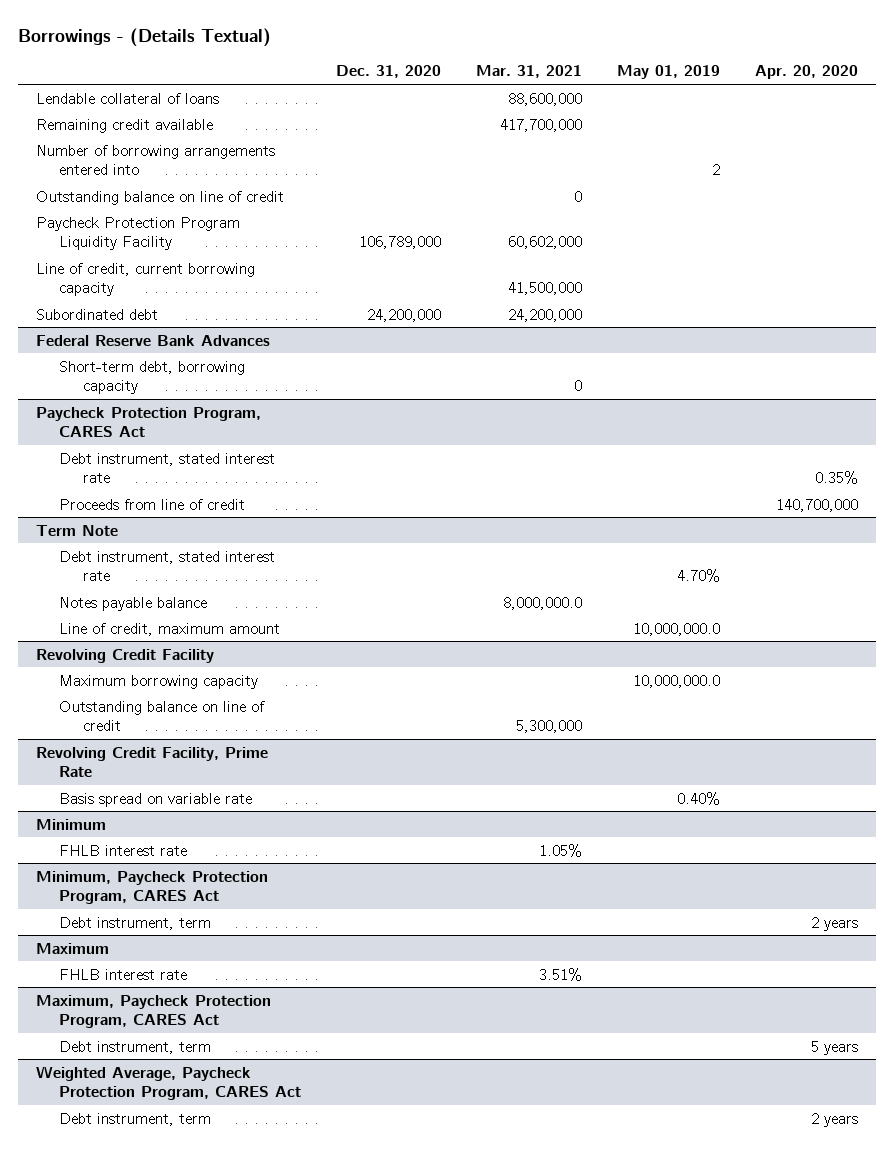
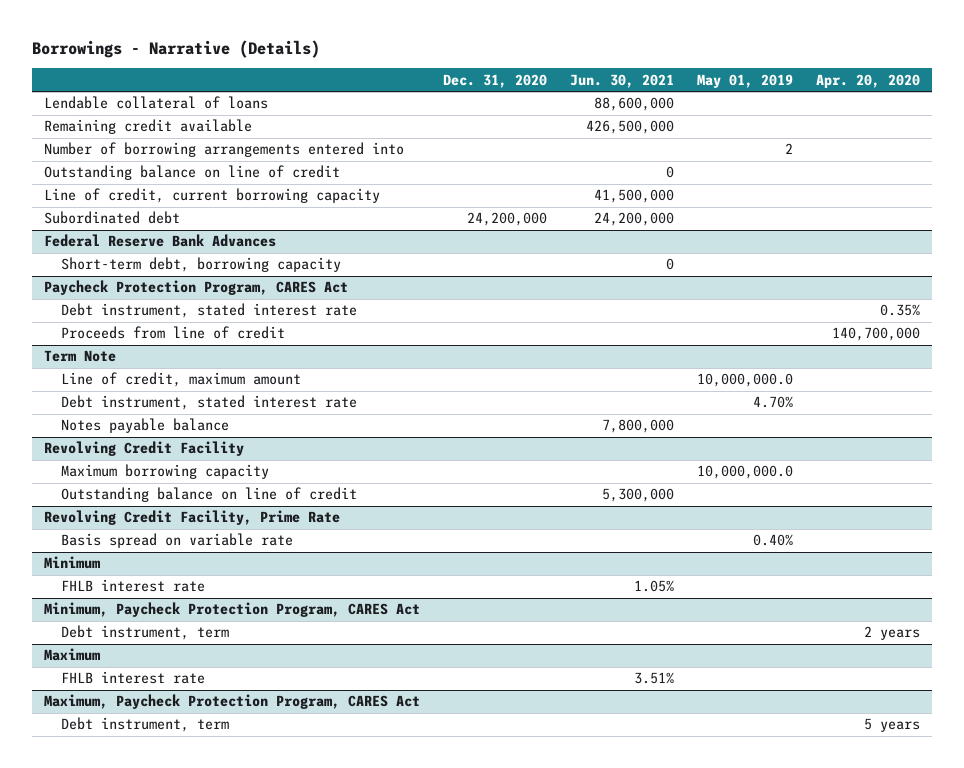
- Borrowings - (Details Textual)
+ Borrowings - Narrative (Details)
- | Dec. 31, 2020 | Mar. 31, 2021 | May 01, 2019 | Apr. 20, 2020
+ | Dec. 31, 2020 | Jun. 30, 2021 | May 01, 2019 | Apr. 20, 2020
- Paycheck Protection Program Liquidity Facility | 106,789,000 | 60,602,000 | |
@ Term Note
moved up: Line of credit, maximum amount | | | 10,000,000.0 |
- Weighted Average, Paycheck Protection Program, CARES Act
- Debt instrument, term | | | | 2 years

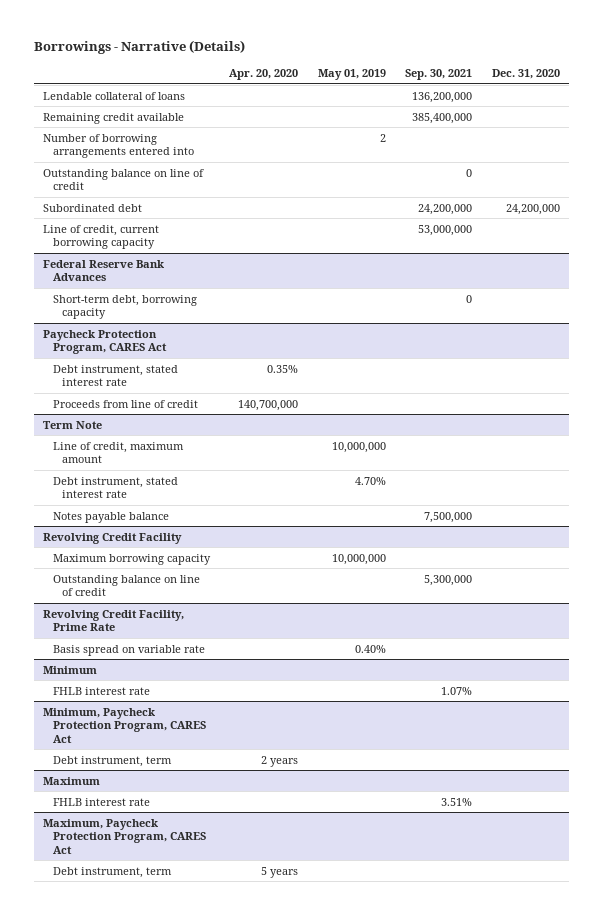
- | Dec. 31, 2020 | Jun. 30, 2021 | May 01, 2019 | Apr. 20, 2020
+ | Apr. 20, 2020 | May 01, 2019 | Sep. 30, 2021 | Dec. 31, 2020
moved down: Line of credit, current borrowing capacity | | | 53,000,000 |
@ Term Note
- Line of credit, maximum amount | | | 10,000,000.0 |
+ Line of credit, maximum amount | | 10,000,000 | |
@ Revolving Credit Facility
- Maximum borrowing capacity | | | 10,000,000.0 |
+ Maximum borrowing capacity | | 10,000,000 | |

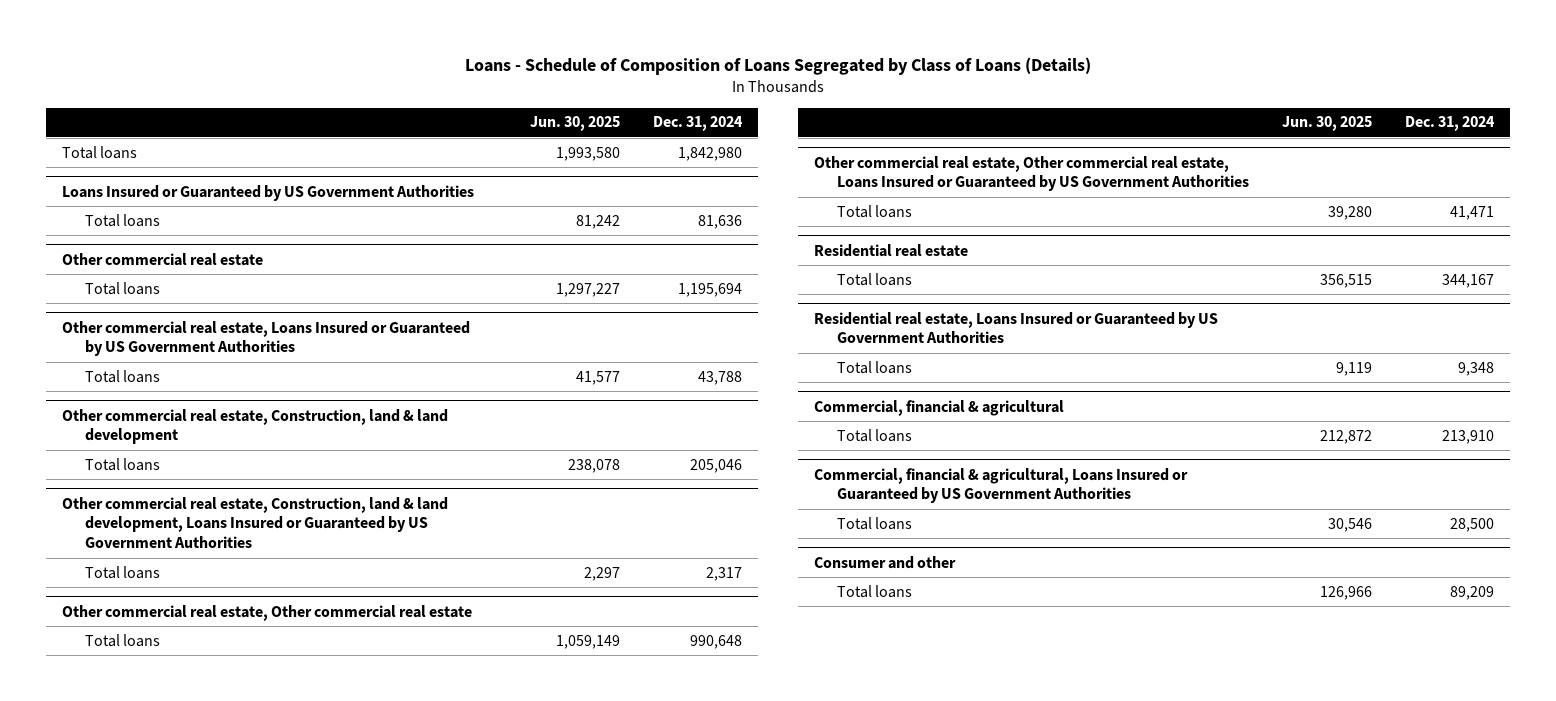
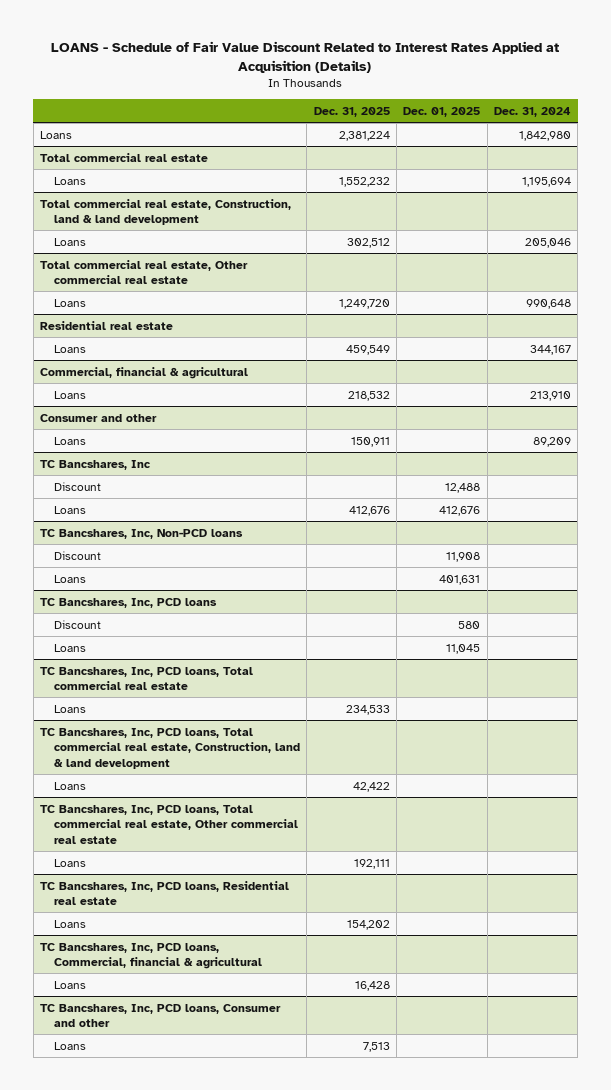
- Loans - Schedule of Composition of Loans Segregated by Class of Loans (Details)
+ LOANS - Schedule of Fair Value Discount Related to Interest Rates Applied at Acquisition (Details)
- | Jun. 30, 2025 | Dec. 31, 2024
+ | Dec. 31, 2025 | Dec. 01, 2025 | Dec. 31, 2024
- Total loans | 1,993,580 | 1,842,980
- Loans Insured or Guaranteed by US Government Authorities
- Total loans | 81,242 | 81,636
- Other commercial real estate
- Total loans | 1,297,227 | 1,195,694
- Other commercial real estate, Loans Insured or Guaranteed by US Government Authorities
- Total loans | 41,577 | 43,788
- Other commercial real estate, Construction, land & land development
- Total loans | 238,078 | 205,046
- Other commercial real estate, Construction, land & land development, Loans Insured or Guaranteed by US Government Authorities
- Total loans | 2,297 | 2,317
- Other commercial real estate, Other commercial real estate
- Total loans | 1,059,149 | 990,648
- Other commercial real estate, Other commercial real estate, Loans Insured or Guaranteed by US Government Authorities
- Total loans | 39,280 | 41,471
+ Loans | 2,381,224 | | 1,842,980
+ Total commercial real estate
+ Loans | 1,552,232 | | 1,195,694
+ Total commercial real estate, Construction, land & land development
+ Loans | 302,512 | | 205,046
+ Total commercial real estate, Other commercial real estate
+ Loans | 1,249,720 | | 990,648
@ Residential real estate
- Total loans | 356,515 | 344,167
- Residential real estate, Loans Insured or Guaranteed by US Government Authorities
- Total loans | 9,119 | 9,348
@ Residential real estate
+ Loans | 459,549 | | 344,167
@ Commercial, financial & agricultural
- Total loans | 212,872 | 213,910
- Commercial, financial & agricultural, Loans Insured or Guaranteed by US Government Authorities
- Total loans | 30,546 | 28,500
@ Commercial, financial & agricultural
+ Loans | 218,532 | | 213,910
@ Consumer and other
- Total loans | 126,966 | 89,209
+ Loans | 150,911 | | 89,209
+ TC Bancshares, Inc
+ Discount | | 12,488 |
+ Loans | 412,676 | 412,676 |
+ TC Bancshares, Inc, Non-PCD loans
+ Discount | | 11,908 |
+ Loans | | 401,631 |
+ TC Bancshares, Inc, PCD loans
+ Discount | | 580 |
+ Loans | | 11,045 |
+ TC Bancshares, Inc, PCD loans, Total commercial real estate
+ Loans | 234,533 | |
+ TC Bancshares, Inc, PCD loans, Total commercial real estate, Construction, land & land development
+ Loans | 42,422 | |
+ TC Bancshares, Inc, PCD loans, Total commercial real estate, Other commercial real estate
+ Loans | 192,111 | |
+ TC Bancshares, Inc, PCD loans, Residential real estate
+ Loans | 154,202 | |
+ TC Bancshares, Inc, PCD loans, Commercial, financial & agricultural
+ Loans | 16,428 | |
+ TC Bancshares, Inc, PCD loans, Consumer and other
+ Loans | 7,513 | |

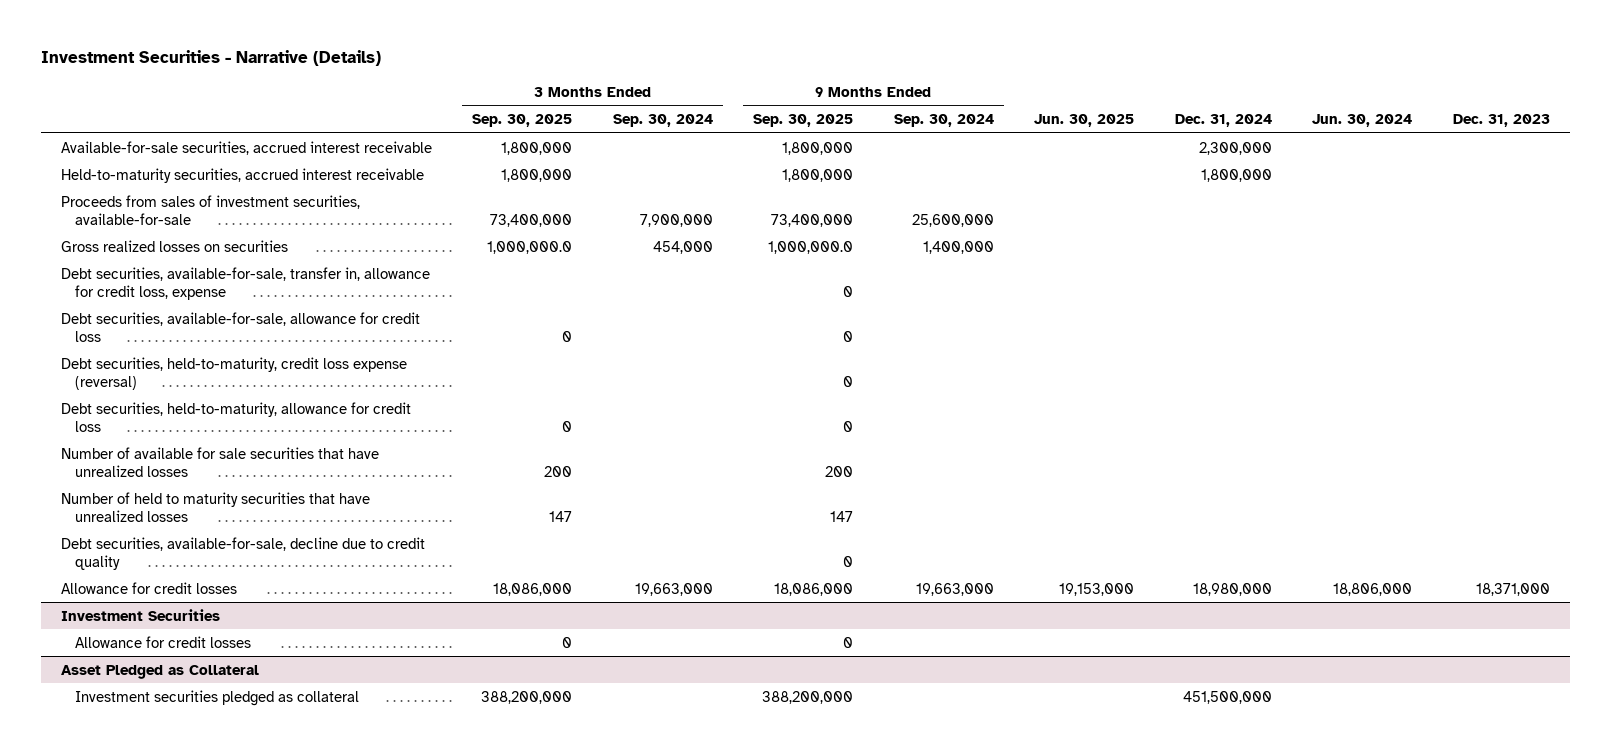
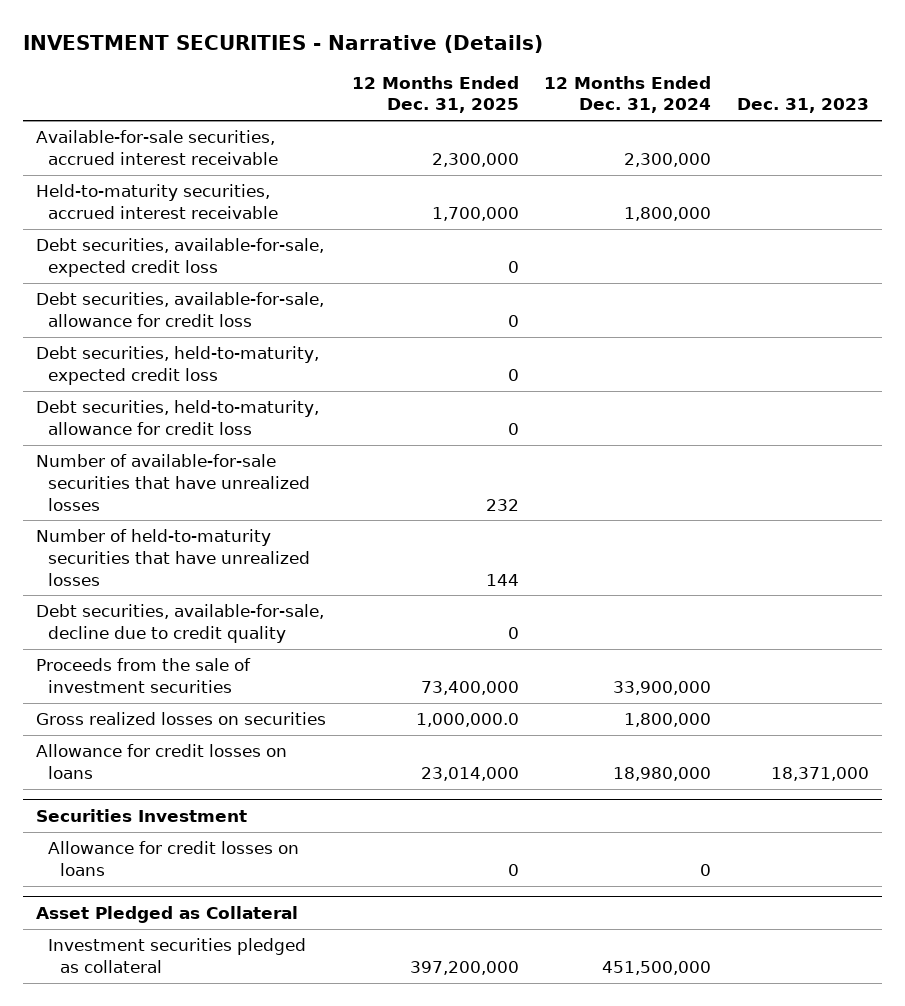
- Investment Securities - Narrative (Details)
+ INVESTMENT SECURITIES - Narrative (Details)
- | 3 Months Ended Sep. 30, 2025 | 3 Months Ended Sep. 30, 2024 | 9 Months Ended Sep. 30, 2025 | 9 Months Ended Sep. 30, 2024 | Jun. 30, 2025 | Dec. 31, 2024 | Jun. 30, 2024 | Dec. 31, 2023
+ | 12 Months Ended Dec. 31, 2025 | 12 Months Ended Dec. 31, 2024 | Dec. 31, 2023
- Proceeds from sales of investment securities, available-for-sale | 73,400,000 | 7,900,000 | 73,400,000 | 25,600,000 | | | |
- Debt securities, available-for-sale, transfer in, allowance for credit loss, expense | | | 0 | | | | |
+ Debt securities, available-for-sale, expected credit loss | 0 | |
- Debt securities, held-to-maturity, credit loss expense (reversal) | | | 0 | | | | |
+ Debt securities, held-to-maturity, expected credit loss | 0 | |
- Number of available for sale securities that have unrealized losses | 200 | | 200 | | | | |
- Number of held to maturity securities that have unrealized losses | 147 | | 147 | | | | |
+ Number of available-for-sale securities that have unrealized losses | 232 | |
+ Number of held-to-maturity securities that have unrealized losses | 144 | |
- Allowance for credit losses | 18,086,000 | 19,663,000 | 18,086,000 | 19,663,000 | 19,153,000 | 18,980,000 | 18,806,000 | 18,371,000
- Investment Securities
- Allowance for credit losses | 0 | | 0 | | | | |
+ Proceeds from the sale of investment securities | 73,400,000 | 33,900,000 |
moved down: Gross realized losses on securities | 1,000,000.0 | 1,800,000 |
+ Allowance for credit losses on loans | 23,014,000 | 18,980,000 | 18,371,000
+ Securities Investment
+ Allowance for credit losses on loans | 0 | 0 |

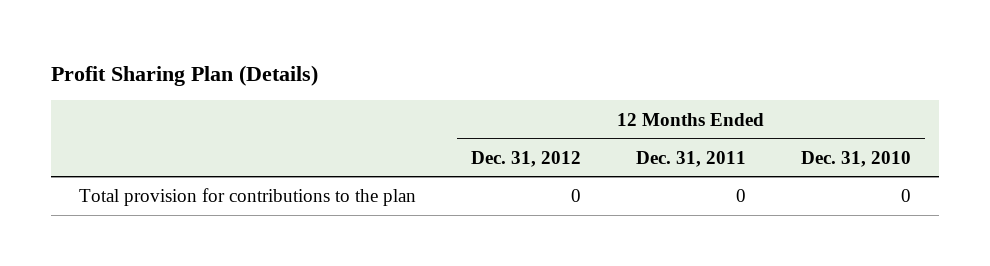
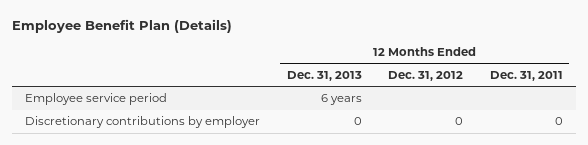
- Profit Sharing Plan (Details)
+ Employee Benefit Plan (Details)
- | 12 Months Ended Dec. 31, 2012 | 12 Months Ended Dec. 31, 2011 | 12 Months Ended Dec. 31, 2010
+ | 12 Months Ended Dec. 31, 2013 | 12 Months Ended Dec. 31, 2012 | 12 Months Ended Dec. 31, 2011
- Total provision for contributions to the plan | 0 | 0 | 0
+ Employee service period | 6 years | |
+ Discretionary contributions by employer | 0 | 0 | 0

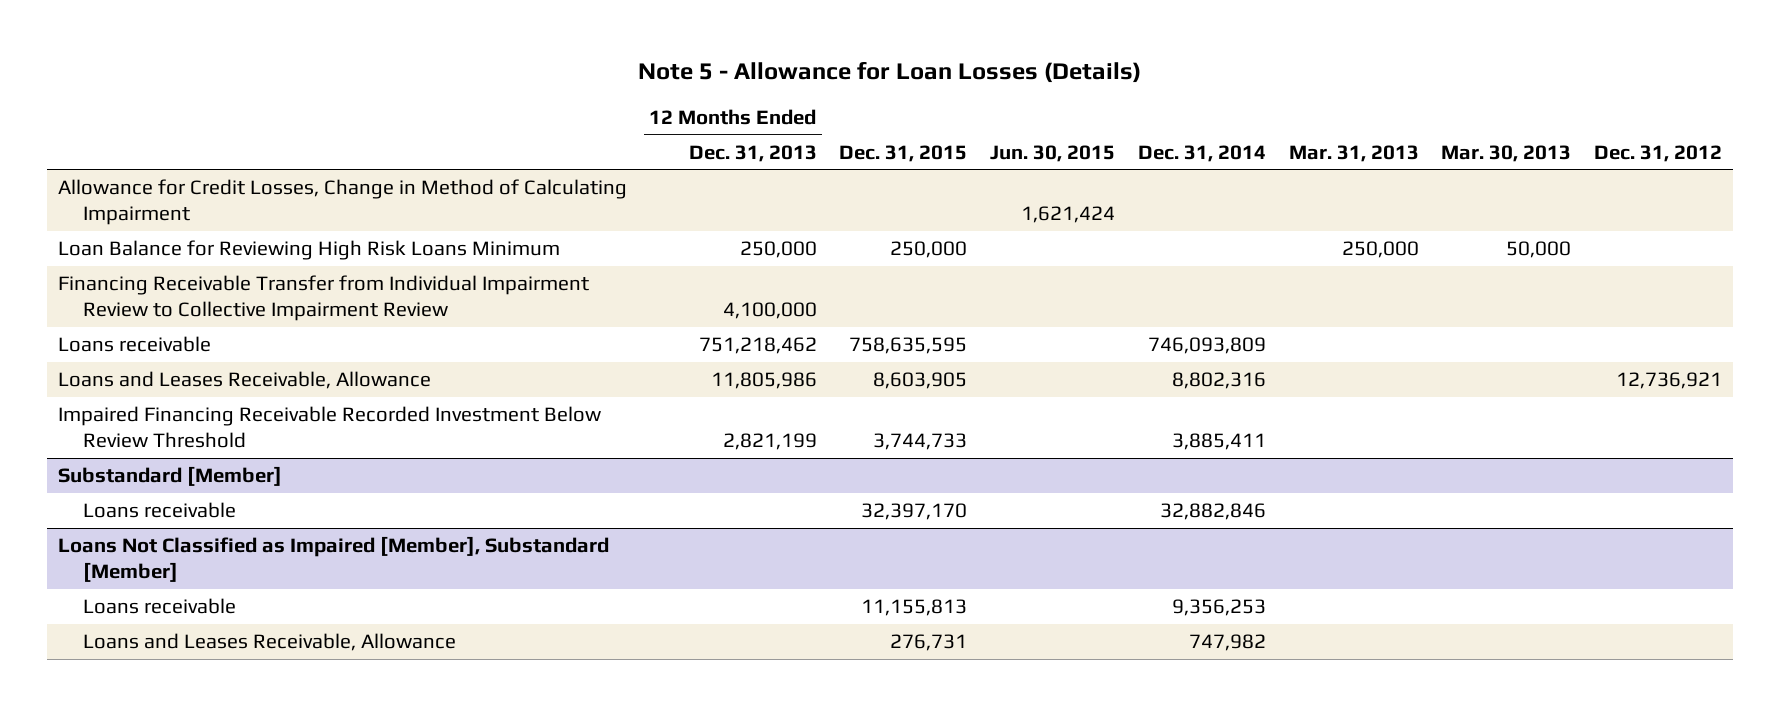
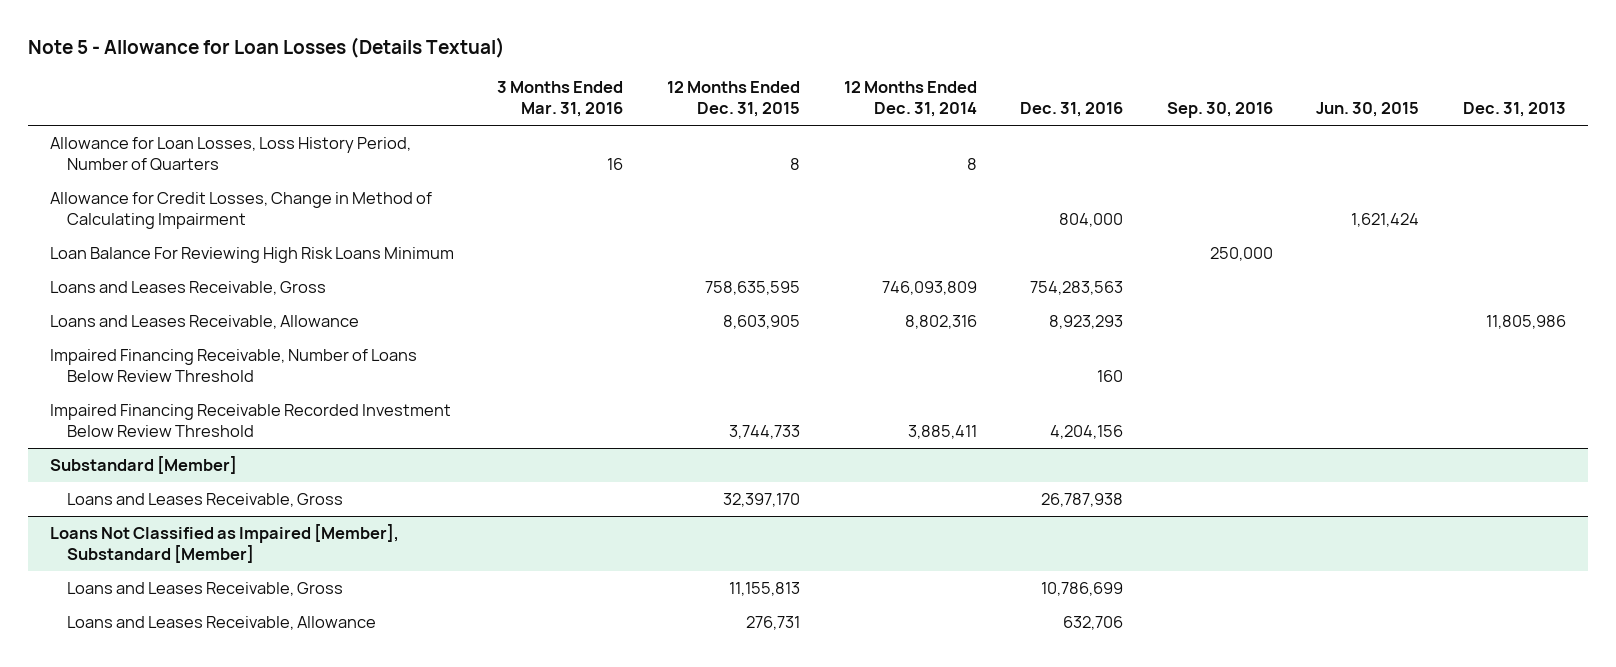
- Note 5 - Allowance for Loan Losses (Details)
+ Note 5 - Allowance for Loan Losses (Details Textual)
- | 12 Months Ended Dec. 31, 2013 | Dec. 31, 2015 | Jun. 30, 2015 | Dec. 31, 2014 | Mar. 31, 2013 | Mar. 30, 2013 | Dec. 31, 2012
+ | 3 Months Ended Mar. 31, 2016 | 12 Months Ended Dec. 31, 2015 | 12 Months Ended Dec. 31, 2014 | Dec. 31, 2016 | Sep. 30, 2016 | Jun. 30, 2015 | Dec. 31, 2013
+ Allowance for Loan Losses, Loss History Period, Number of Quarters | 16 | 8 | 8 | | | |
- Loan Balance for Reviewing High Risk Loans Minimum | 250,000 | 250,000 | | | 250,000 | 50,000 |
- Financing Receivable Transfer from Individual Impairment Review to Collective Impairment Review | 4,100,000 | | | | | |
- Loans receivable | 751,218,462 | 758,635,595 | | 746,093,809 | | |
+ Loan Balance For Reviewing High Risk Loans Minimum | | | | | 250,000 | |
+ Loans and Leases Receivable, Gross | | 758,635,595 | 746,093,809 | 754,283,563 | | |
+ Impaired Financing Receivable, Number of Loans Below Review Threshold | | | | 160 | | |
@ Substandard [Member]
- Loans receivable | | 32,397,170 | | 32,882,846 | | |
+ Loans and Leases Receivable, Gross | | 32,397,170 | | 26,787,938 | | |
@ Loans Not Classified as Impaired [Member], Substandard [Member]
- Loans receivable | | 11,155,813 | | 9,356,253 | | |
+ Loans and Leases Receivable, Gross | | 11,155,813 | | 10,786,699 | | |

